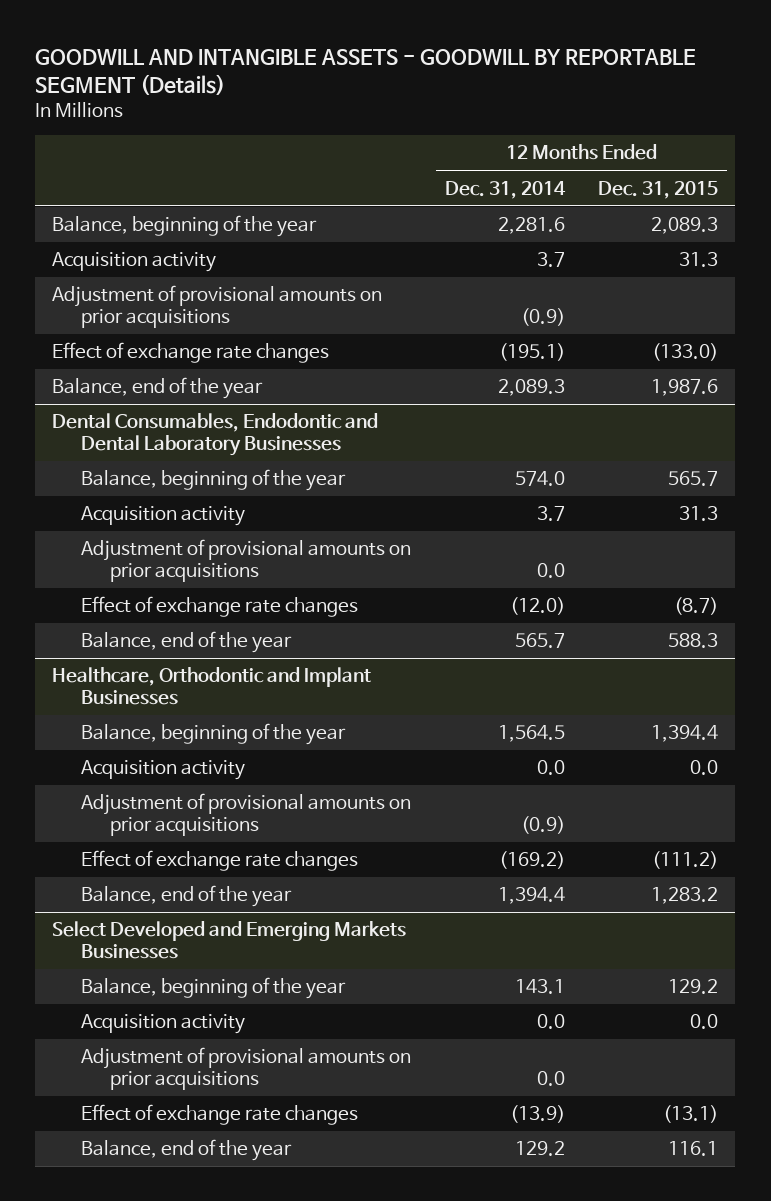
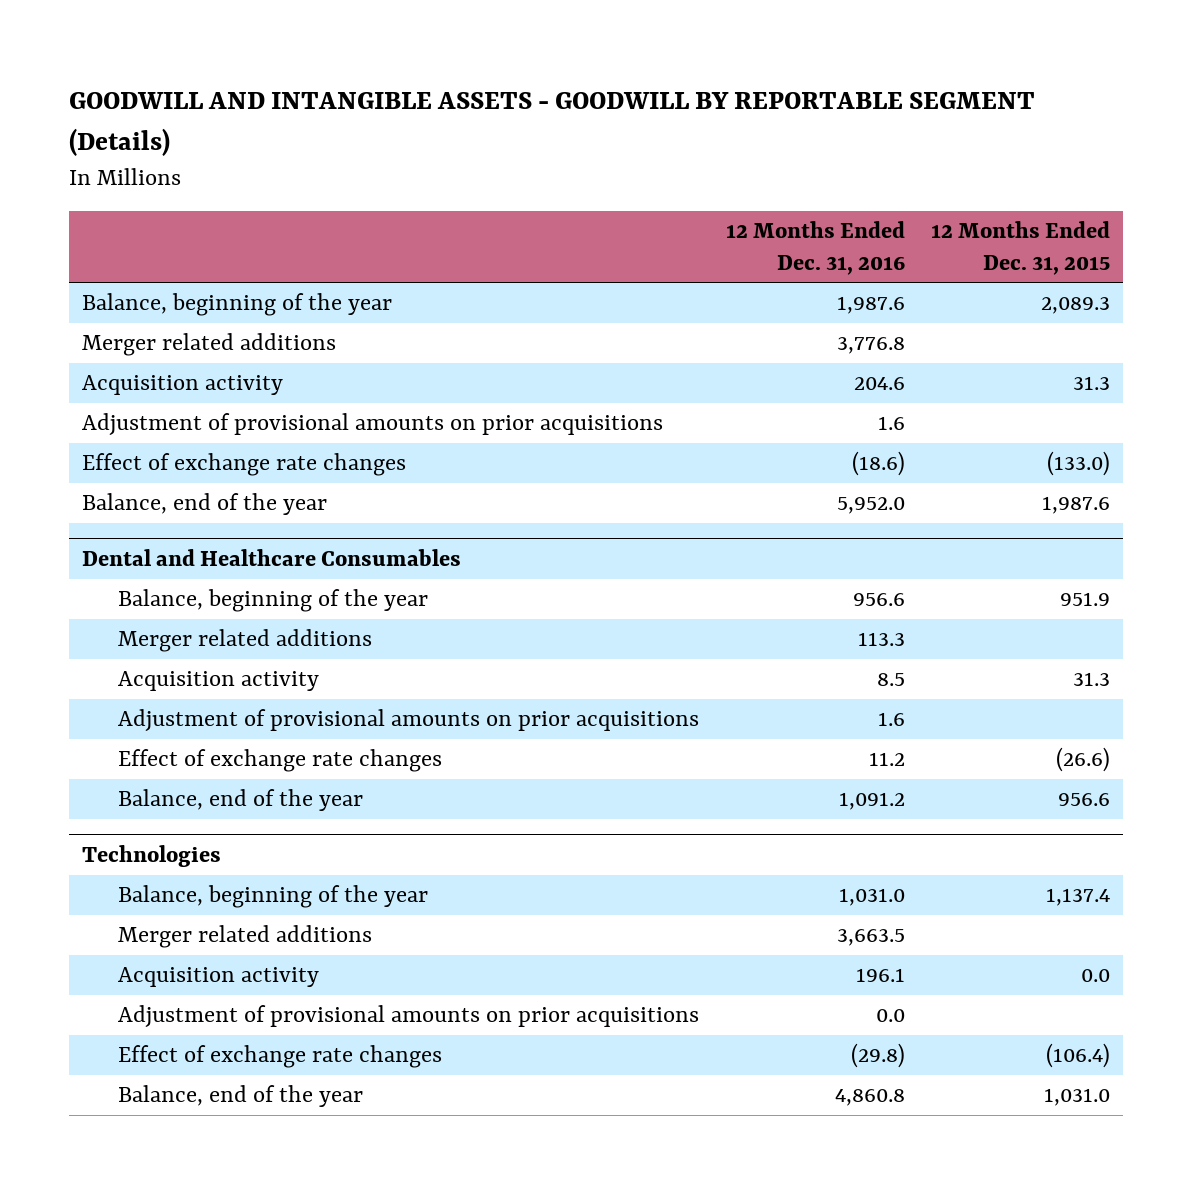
- | 12 Months Ended Dec. 31, 2014 | 12 Months Ended Dec. 31, 2015
+ | 12 Months Ended Dec. 31, 2016 | 12 Months Ended Dec. 31, 2015
+ Merger related additions | 3,776.8 |
- Dental Consumables, Endodontic and Dental Laboratory Businesses
- Balance, beginning of the year | 574.0 | 565.7
+ Dental and Healthcare Consumables
+ Balance, beginning of the year | 956.6 | 951.9
+ Merger related additions | 113.3 |
- Effect of exchange rate changes | (12.0) | (8.7)
- Balance, end of the year | 565.7 | 588.3
- Healthcare, Orthodontic and Implant Businesses
- Balance, beginning of the year | 1,564.5 | 1,394.4
- Acquisition activity | 0.0 | 0.0
- Adjustment of provisional amounts on prior acquisitions | (0.9) |
- Effect of exchange rate changes | (169.2) | (111.2)
- Balance, end of the year | 1,394.4 | 1,283.2
- Select Developed and Emerging Markets Businesses
- Balance, beginning of the year | 143.1 | 129.2
+ Effect of exchange rate changes | 11.2 | (26.6)
+ Balance, end of the year | 1,091.2 | 956.6
+ Technologies
+ Balance, beginning of the year | 1,031.0 | 1,137.4
+ Merger related additions | 3,663.5 |
- Effect of exchange rate changes | (13.9) | (13.1)
- Balance, end of the year | 129.2 | 116.1
+ Effect of exchange rate changes | (29.8) | (106.4)
+ Balance, end of the year | 4,860.8 | 1,031.0

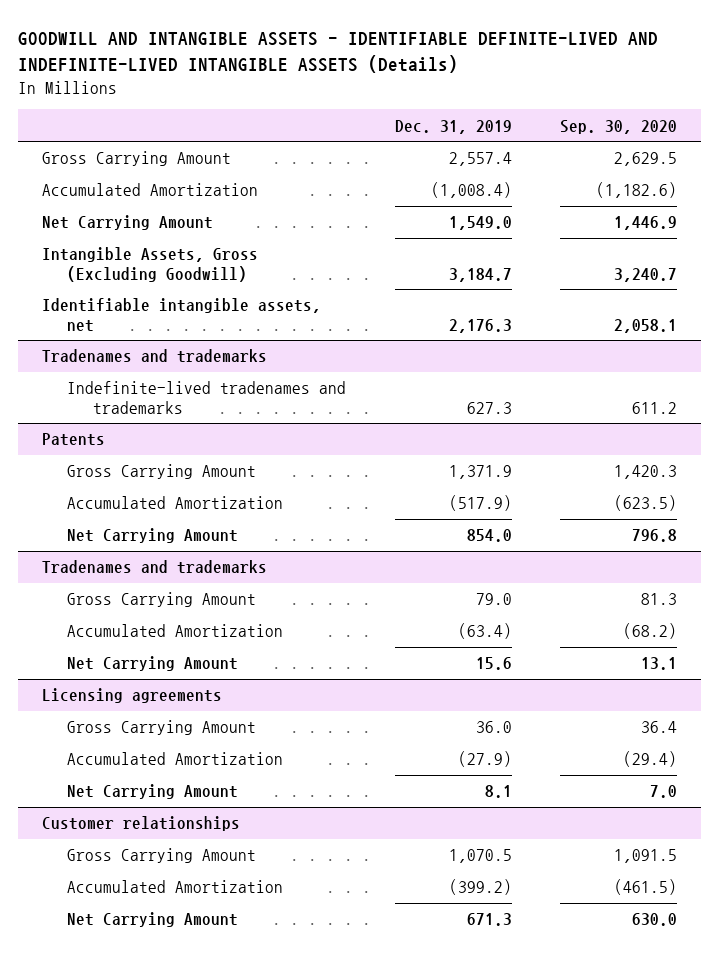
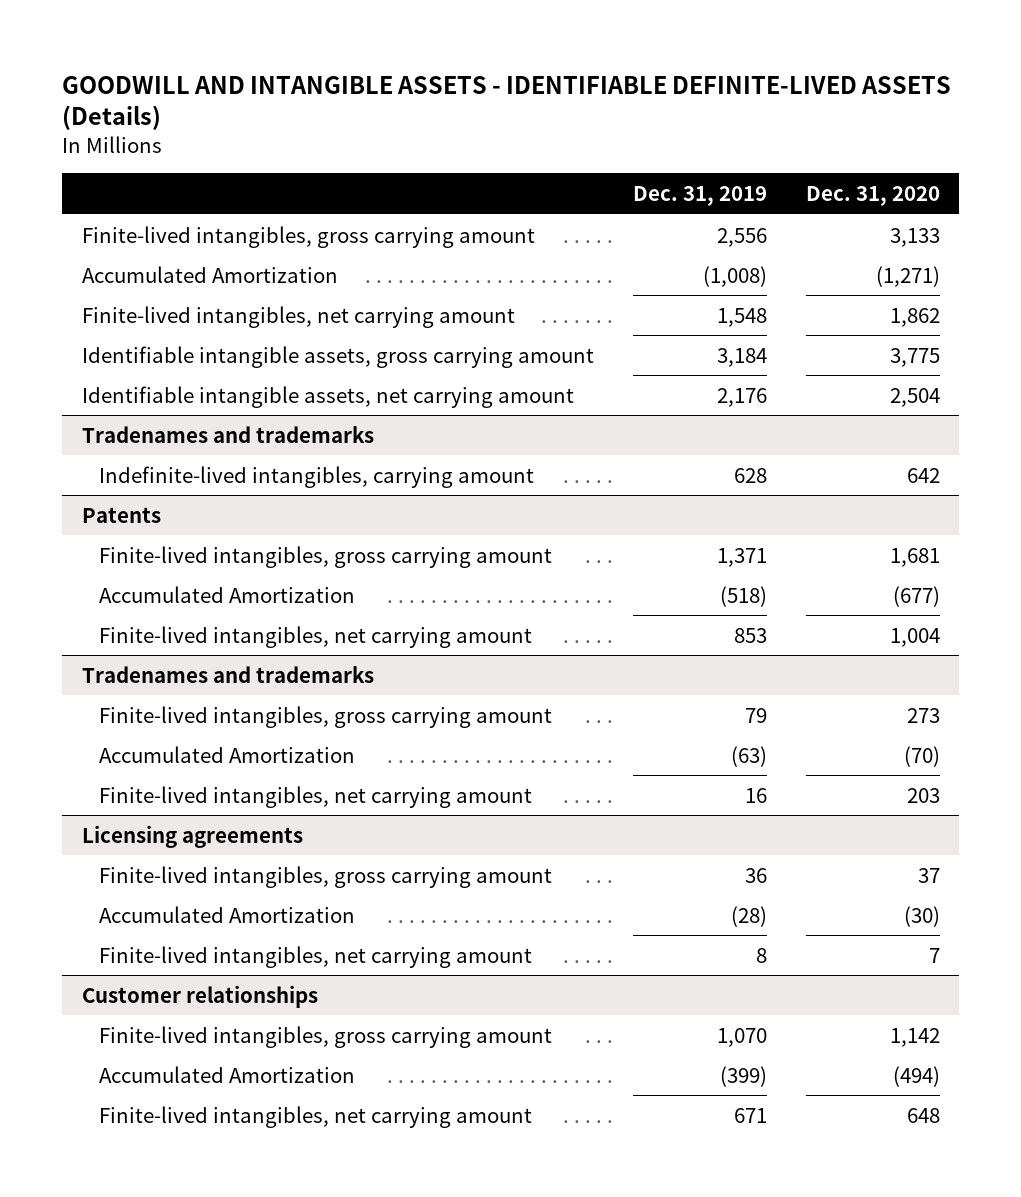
- GOODWILL AND INTANGIBLE ASSETS - IDENTIFIABLE DEFINITE-LIVED AND INDEFINITE-LIVED INTANGIBLE ASSETS (Details)
+ GOODWILL AND INTANGIBLE ASSETS - IDENTIFIABLE DEFINITE-LIVED ASSETS (Details)
- | Dec. 31, 2019 | Sep. 30, 2020
+ | Dec. 31, 2019 | Dec. 31, 2020
- Gross Carrying Amount | 2,557.4 | 2,629.5
- Accumulated Amortization | (1,008.4) | (1,182.6)
- Net Carrying Amount | 1,549.0 | 1,446.9
- Intangible Assets, Gross (Excluding Goodwill) | 3,184.7 | 3,240.7
- Identifiable intangible assets, net | 2,176.3 | 2,058.1
+ Finite-lived intangibles, gross carrying amount | 2,556 | 3,133
+ Accumulated Amortization | (1,008) | (1,271)
+ Finite-lived intangibles, net carrying amount | 1,548 | 1,862
+ Identifiable intangible assets, gross carrying amount | 3,184 | 3,775
+ Identifiable intangible assets, net carrying amount | 2,176 | 2,504
@ Tradenames and trademarks
- Indefinite-lived tradenames and trademarks | 627.3 | 611.2
+ Indefinite-lived intangibles, carrying amount | 628 | 642
@ Patents
- Gross Carrying Amount | 1,371.9 | 1,420.3
- Accumulated Amortization | (517.9) | (623.5)
- Net Carrying Amount | 854.0 | 796.8
+ Finite-lived intangibles, gross carrying amount | 1,371 | 1,681
+ Accumulated Amortization | (518) | (677)
+ Finite-lived intangibles, net carrying amount | 853 | 1,004
@ Tradenames and trademarks
- Gross Carrying Amount | 79.0 | 81.3
- Accumulated Amortization | (63.4) | (68.2)
- Net Carrying Amount | 15.6 | 13.1
+ Finite-lived intangibles, gross carrying amount | 79 | 273
+ Accumulated Amortization | (63) | (70)
+ Finite-lived intangibles, net carrying amount | 16 | 203
@ Licensing agreements
- Gross Carrying Amount | 36.0 | 36.4
- Accumulated Amortization | (27.9) | (29.4)
- Net Carrying Amount | 8.1 | 7.0
+ Finite-lived intangibles, gross carrying amount | 36 | 37
+ Accumulated Amortization | (28) | (30)
+ Finite-lived intangibles, net carrying amount | 8 | 7
@ Customer relationships
- Gross Carrying Amount | 1,070.5 | 1,091.5
- Accumulated Amortization | (399.2) | (461.5)
- Net Carrying Amount | 671.3 | 630.0
+ Finite-lived intangibles, gross carrying amount | 1,070 | 1,142
+ Accumulated Amortization | (399) | (494)
+ Finite-lived intangibles, net carrying amount | 671 | 648

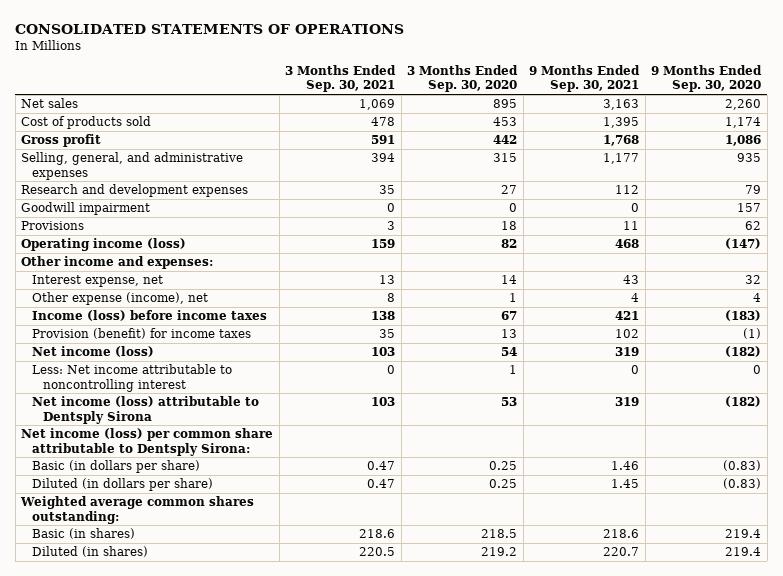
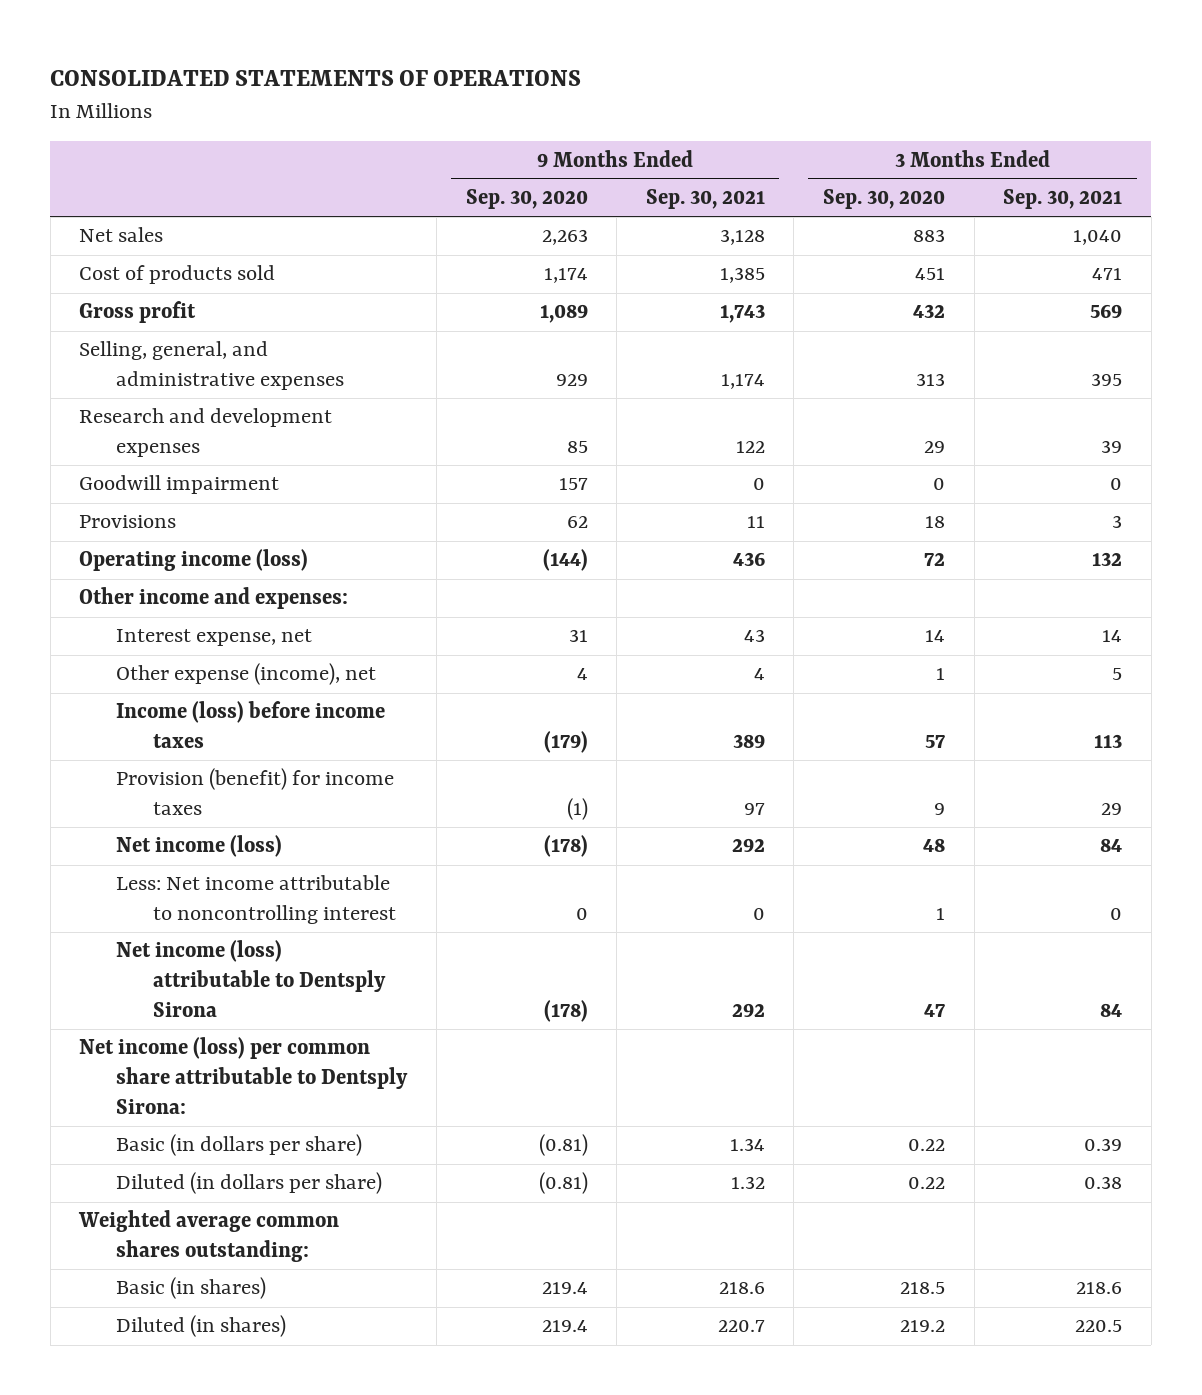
- | 3 Months Ended Sep. 30, 2021 | 3 Months Ended Sep. 30, 2020 | 9 Months Ended Sep. 30, 2021 | 9 Months Ended Sep. 30, 2020
+ | 9 Months Ended Sep. 30, 2020 | 9 Months Ended Sep. 30, 2021 | 3 Months Ended Sep. 30, 2020 | 3 Months Ended Sep. 30, 2021
- Net sales | 1,069 | 895 | 3,163 | 2,260
- Cost of products sold | 478 | 453 | 1,395 | 1,174
- Gross profit | 591 | 442 | 1,768 | 1,086
- Selling, general, and administrative expenses | 394 | 315 | 1,177 | 935
- Research and development expenses | 35 | 27 | 112 | 79
+ Net sales | 2,263 | 3,128 | 883 | 1,040
+ Cost of products sold | 1,174 | 1,385 | 451 | 471
+ Gross profit | 1,089 | 1,743 | 432 | 569
+ Selling, general, and administrative expenses | 929 | 1,174 | 313 | 395
+ Research and development expenses | 85 | 122 | 29 | 39
- Operating income (loss) | 159 | 82 | 468 | (147)
+ Operating income (loss) | (144) | 436 | 72 | 132
- Interest expense, net | 13 | 14 | 43 | 32
- Other expense (income), net | 8 | 1 | 4 | 4
- Income (loss) before income taxes | 138 | 67 | 421 | (183)
- Provision (benefit) for income taxes | 35 | 13 | 102 | (1)
- Net income (loss) | 103 | 54 | 319 | (182)
+ Interest expense, net | 31 | 43 | 14 | 14
+ Other expense (income), net | 4 | 4 | 1 | 5
+ Income (loss) before income taxes | (179) | 389 | 57 | 113
+ Provision (benefit) for income taxes | (1) | 97 | 9 | 29
+ Net income (loss) | (178) | 292 | 48 | 84
- Net income (loss) attributable to Dentsply Sirona | 103 | 53 | 319 | (182)
+ Net income (loss) attributable to Dentsply Sirona | (178) | 292 | 47 | 84
- Basic (in dollars per share) | 0.47 | 0.25 | 1.46 | (0.83)
- Diluted (in dollars per share) | 0.47 | 0.25 | 1.45 | (0.83)
+ Basic (in dollars per share) | (0.81) | 1.34 | 0.22 | 0.39
+ Diluted (in dollars per share) | (0.81) | 1.32 | 0.22 | 0.38

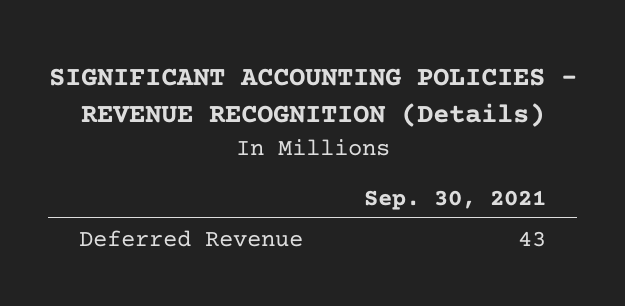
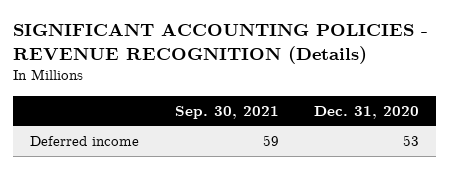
- | Sep. 30, 2021
+ | Sep. 30, 2021 | Dec. 31, 2020
- Deferred Revenue | 43
+ Deferred income | 59 | 53

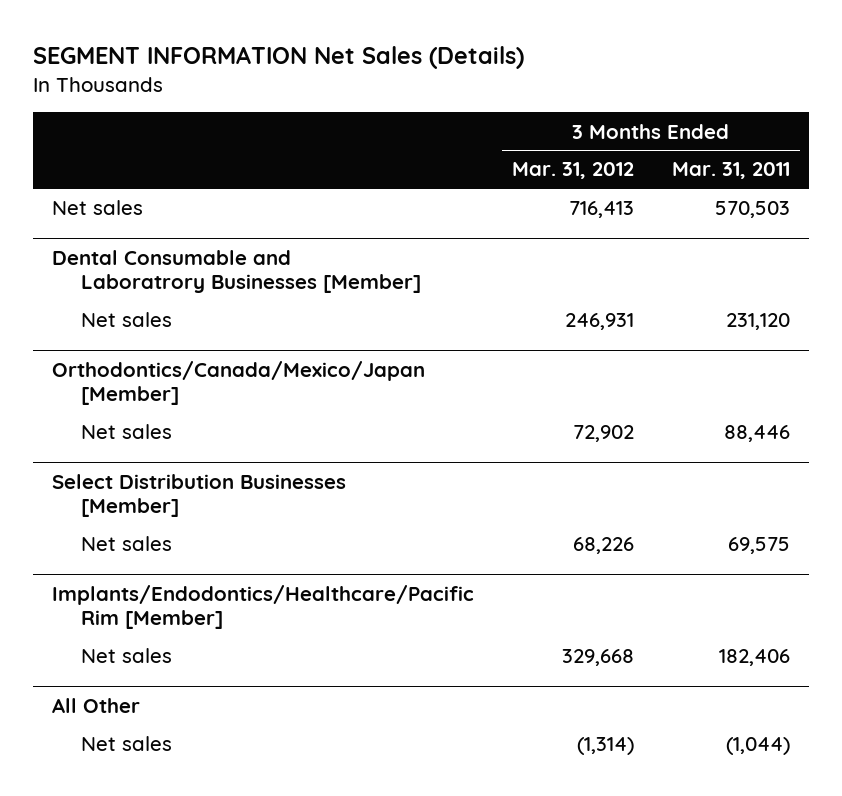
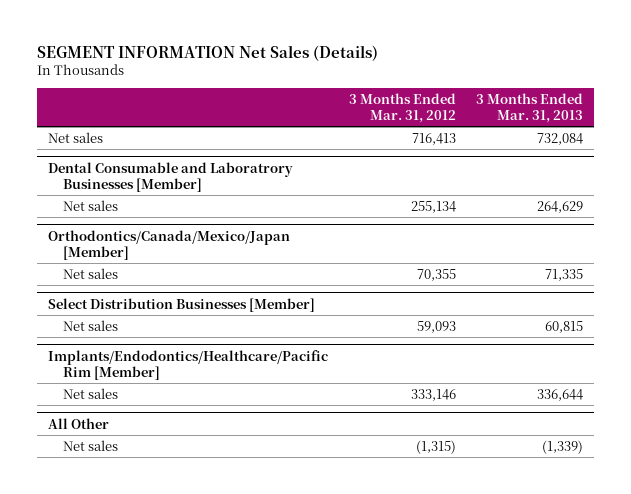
- | 3 Months Ended Mar. 31, 2012 | 3 Months Ended Mar. 31, 2011
+ | 3 Months Ended Mar. 31, 2012 | 3 Months Ended Mar. 31, 2013
@ Dental Consumable and Laboratrory Businesses [Member]
- Net sales | 246,931 | 231,120
+ Net sales | 255,134 | 264,629
@ Orthodontics/Canada/Mexico/Japan [Member]
- Net sales | 72,902 | 88,446
+ Net sales | 70,355 | 71,335
@ Select Distribution Businesses [Member]
- Net sales | 68,226 | 69,575
+ Net sales | 59,093 | 60,815
@ Implants/Endodontics/Healthcare/Pacific Rim [Member]
- Net sales | 329,668 | 182,406
+ Net sales | 333,146 | 336,644
@ All Other
- Net sales | (1,314) | (1,044)
+ Net sales | (1,315) | (1,339)

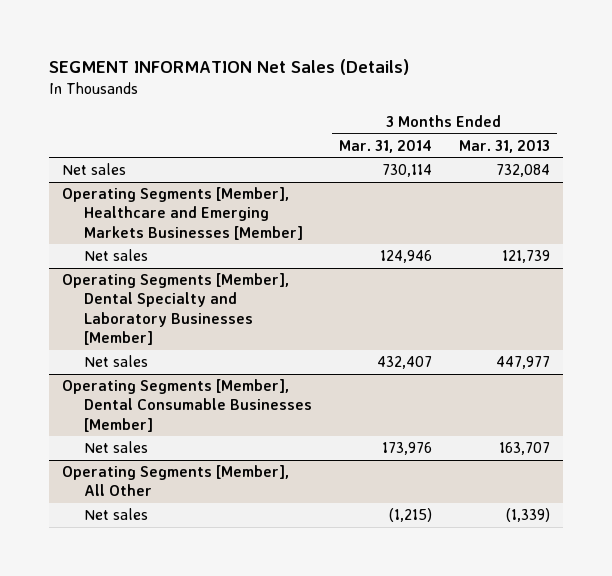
- | 3 Months Ended Mar. 31, 2012 | 3 Months Ended Mar. 31, 2013
+ | 3 Months Ended Mar. 31, 2014 | 3 Months Ended Mar. 31, 2013
- Dental Consumable and Laboratrory Businesses [Member]
- Net sales | 255,134 | 264,629
- Orthodontics/Canada/Mexico/Japan [Member]
- Net sales | 70,355 | 71,335
- Select Distribution Businesses [Member]
- Net sales | 59,093 | 60,815
- Implants/Endodontics/Healthcare/Pacific Rim [Member]
- Net sales | 333,146 | 336,644
- All Other
+ Operating Segments [Member], Healthcare and Emerging Markets Businesses [Member]
+ Net sales | 124,946 | 121,739
+ Operating Segments [Member], Dental Specialty and Laboratory Businesses [Member]
+ Net sales | 432,407 | 447,977
+ Operating Segments [Member], Dental Consumable Businesses [Member]
+ Net sales | 173,976 | 163,707
+ Operating Segments [Member], All Other

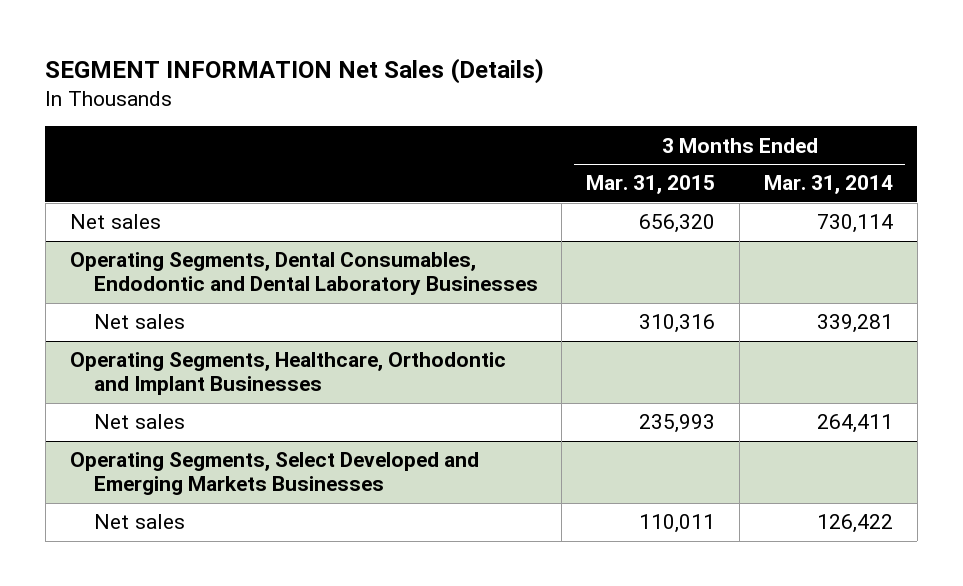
- | 3 Months Ended Mar. 31, 2014 | 3 Months Ended Mar. 31, 2013
+ | 3 Months Ended Mar. 31, 2015 | 3 Months Ended Mar. 31, 2014
- Operating Segments [Member], Healthcare and Emerging Markets Businesses [Member]
- Net sales | 124,946 | 121,739
- Operating Segments [Member], Dental Specialty and Laboratory Businesses [Member]
- Net sales | 432,407 | 447,977
- Operating Segments [Member], Dental Consumable Businesses [Member]
- Net sales | 173,976 | 163,707
- Operating Segments [Member], All Other
- Net sales | (1,215) | (1,339)
+ Operating Segments, Dental Consumables, Endodontic and Dental Laboratory Businesses
+ Net sales | 310,316 | 339,281
+ Operating Segments, Healthcare, Orthodontic and Implant Businesses
+ Net sales | 235,993 | 264,411
+ Operating Segments, Select Developed and Emerging Markets Businesses
+ Net sales | 110,011 | 126,422

